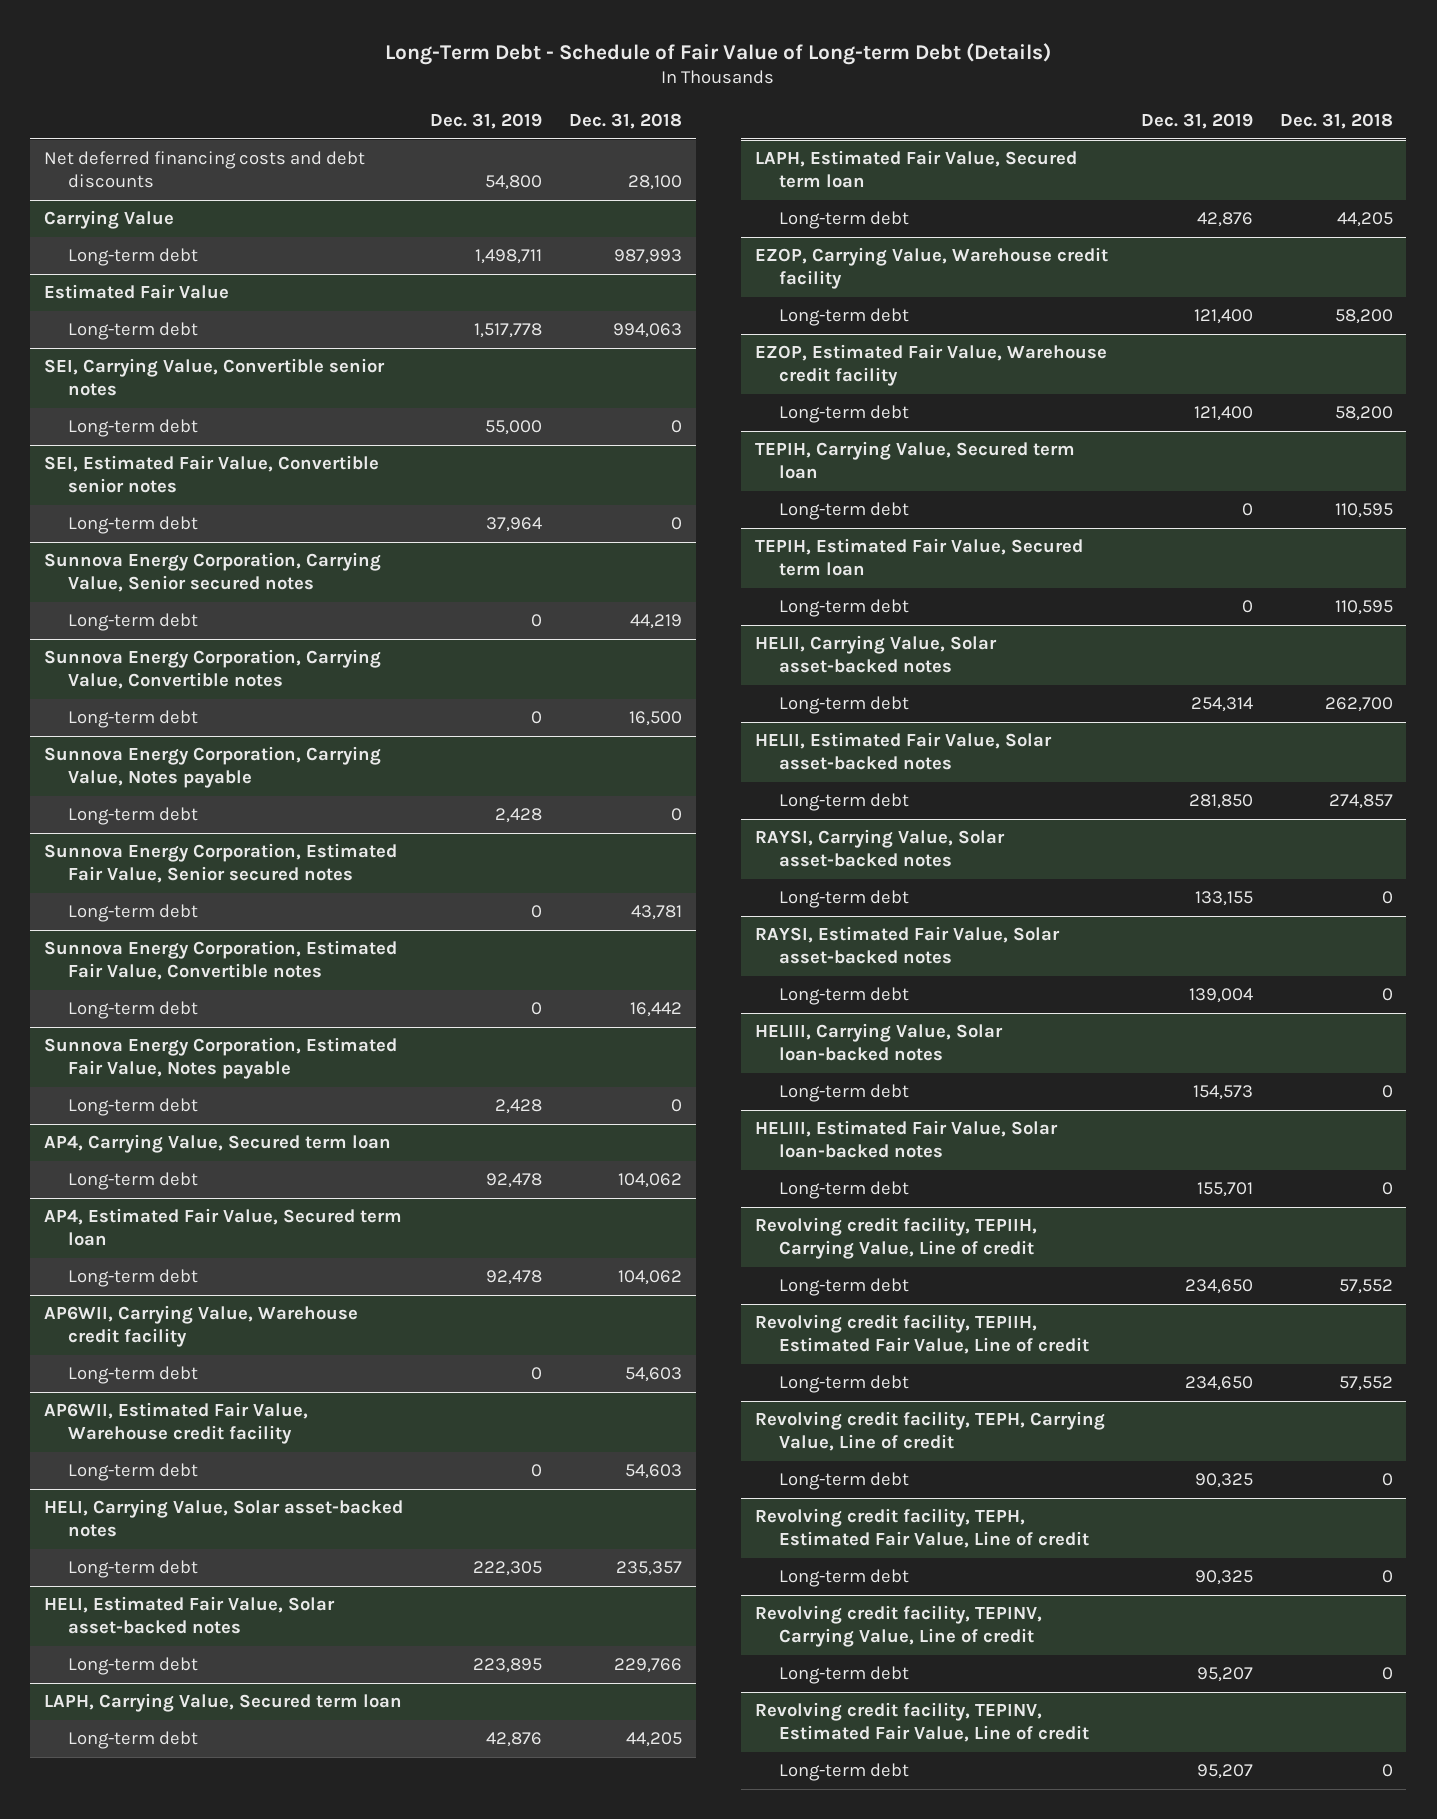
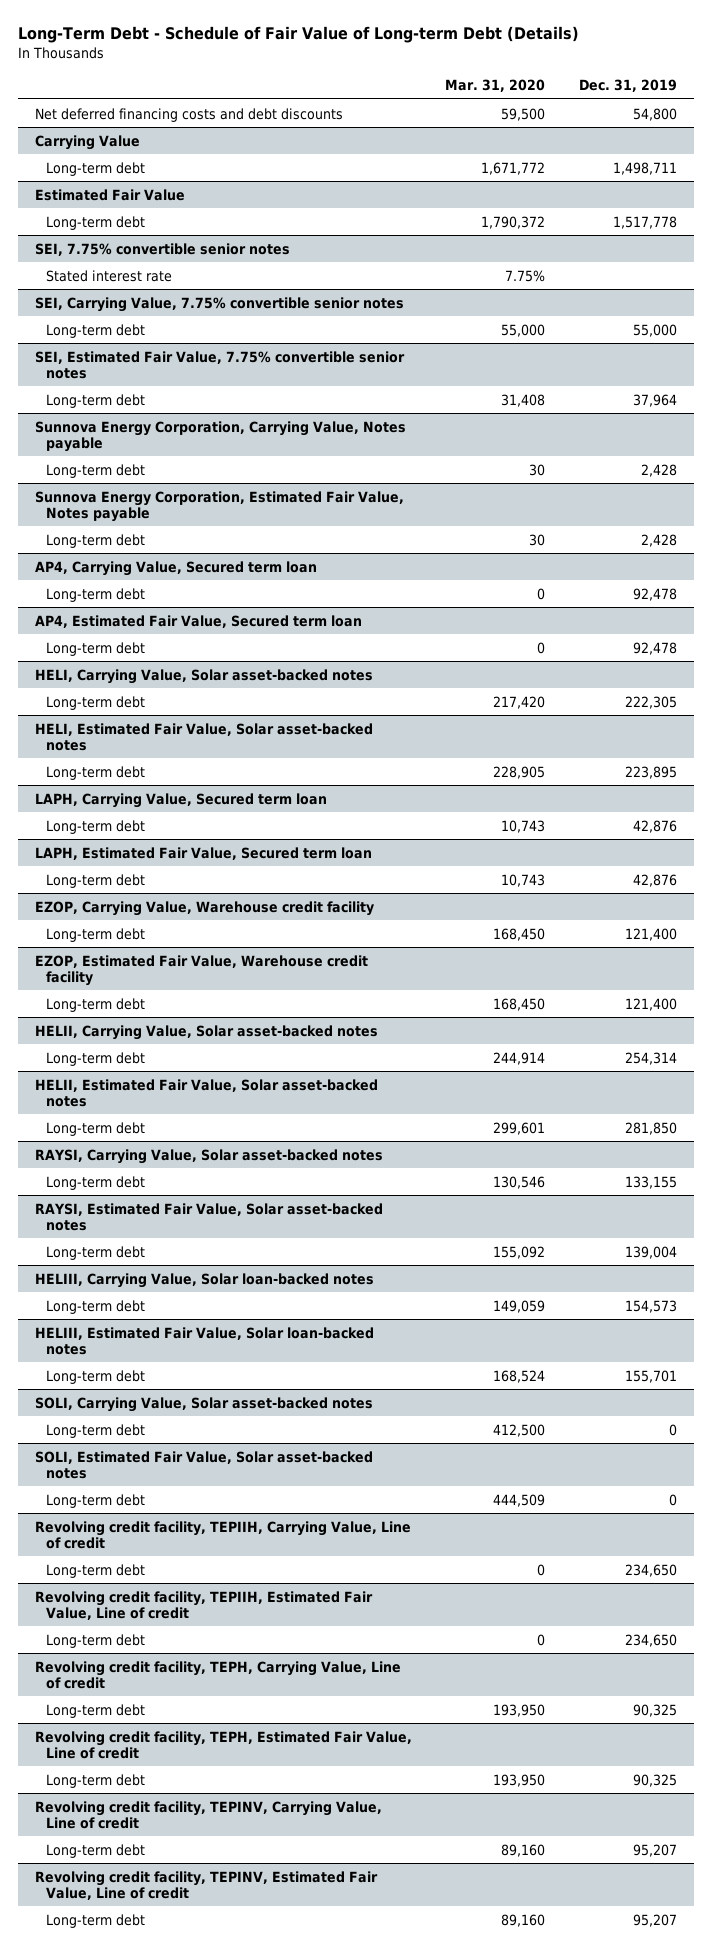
- | Dec. 31, 2019 | Dec. 31, 2018
+ | Mar. 31, 2020 | Dec. 31, 2019
- SEI, Carrying Value, Convertible senior notes
+ SEI, 7.75% convertible senior notes
+ Stated interest rate | 7.75% |
+ SEI, Carrying Value, 7.75% convertible senior notes
- SEI, Estimated Fair Value, Convertible senior notes
+ SEI, Estimated Fair Value, 7.75% convertible senior notes
- Sunnova Energy Corporation, Carrying Value, Senior secured notes
- Long-term debt | 0 | 44,219
- Sunnova Energy Corporation, Carrying Value, Convertible notes
- Long-term debt | 0 | 16,500
- Sunnova Energy Corporation, Estimated Fair Value, Senior secured notes
- Long-term debt | 0 | 43,781
- Sunnova Energy Corporation, Estimated Fair Value, Convertible notes
- Long-term debt | 0 | 16,442
- AP6WII, Carrying Value, Warehouse credit facility
- Long-term debt | 0 | 54,603
- AP6WII, Estimated Fair Value, Warehouse credit facility
- Long-term debt | 0 | 54,603
- TEPIH, Carrying Value, Secured term loan
- Long-term debt | 0 | 110,595
- TEPIH, Estimated Fair Value, Secured term loan
- Long-term debt | 0 | 110,595
+ SOLI, Carrying Value, Solar asset-backed notes
+ Long-term debt | 412,500 | 0
+ SOLI, Estimated Fair Value, Solar asset-backed notes
+ Long-term debt | 444,509 | 0

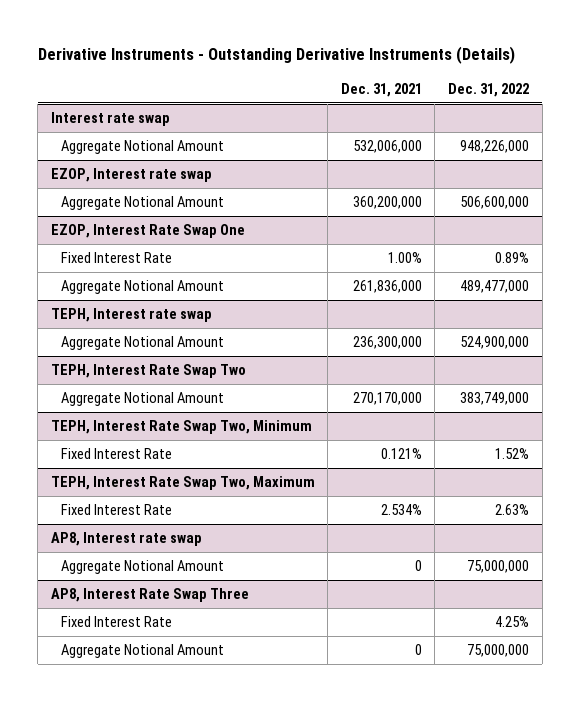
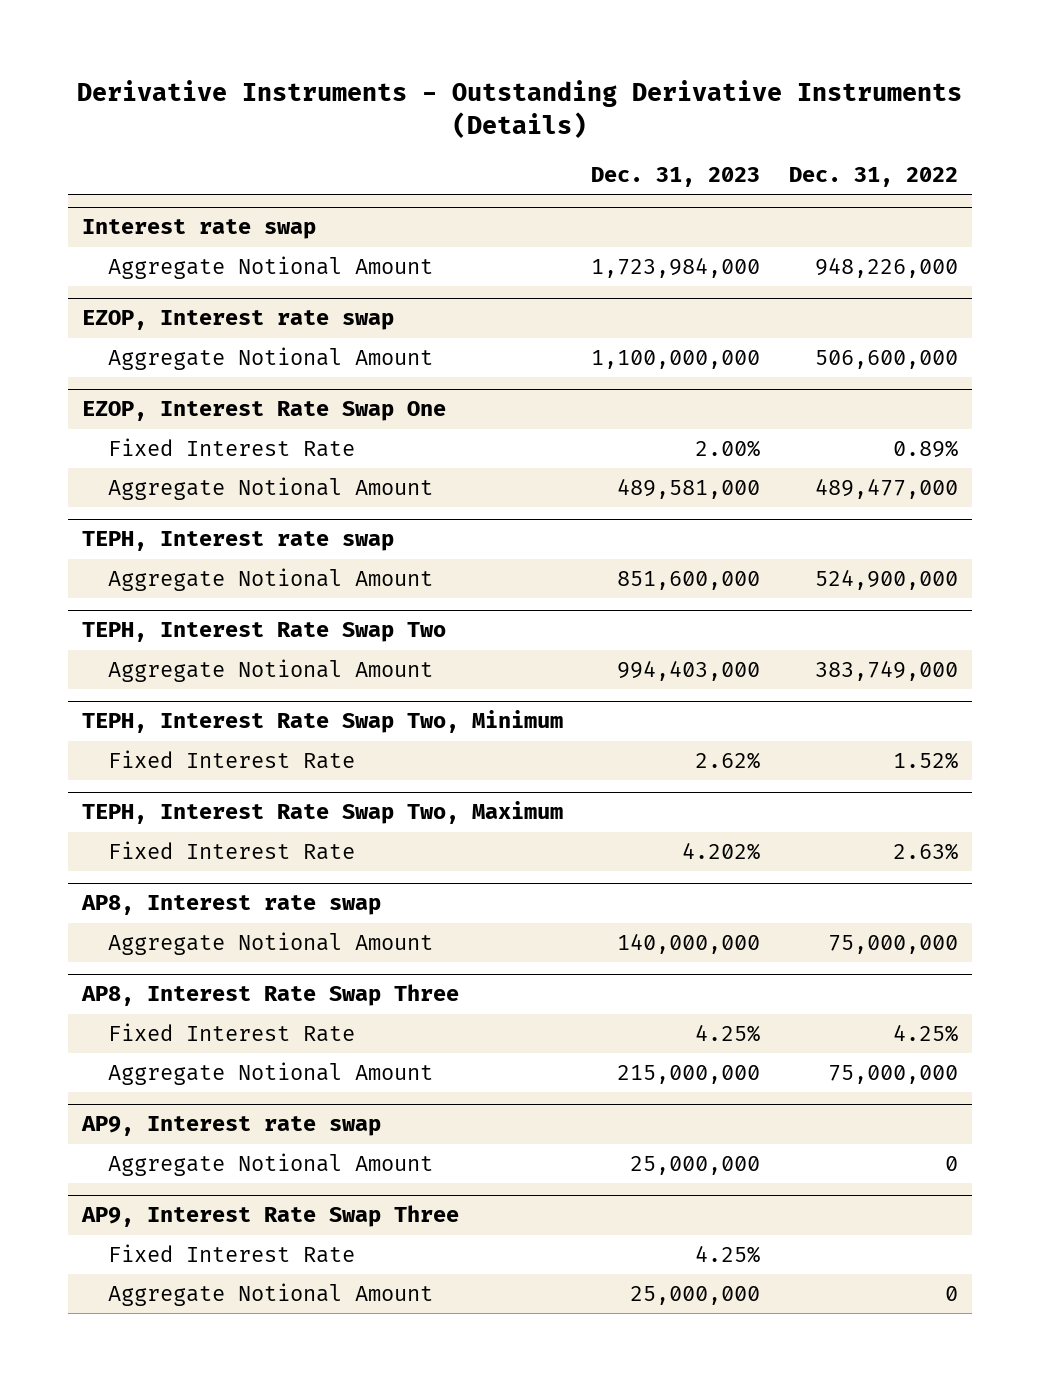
- | Dec. 31, 2021 | Dec. 31, 2022
+ | Dec. 31, 2023 | Dec. 31, 2022
+ AP9, Interest rate swap
+ Aggregate Notional Amount | 25,000,000 | 0
+ AP9, Interest Rate Swap Three
+ Fixed Interest Rate | 4.25% |
+ Aggregate Notional Amount | 25,000,000 | 0

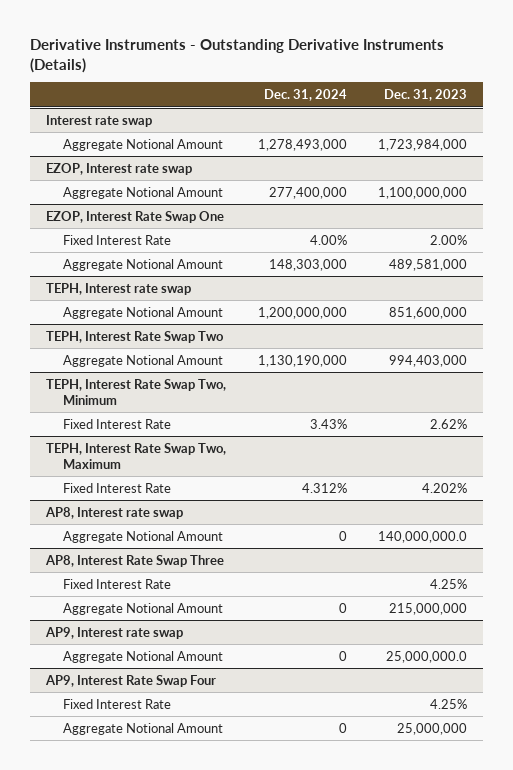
- | Dec. 31, 2023 | Dec. 31, 2022
+ | Dec. 31, 2024 | Dec. 31, 2023
@ AP8, Interest rate swap
- Aggregate Notional Amount | 140,000,000 | 75,000,000
+ Aggregate Notional Amount | 0 | 140,000,000.0
@ AP9, Interest rate swap
- Aggregate Notional Amount | 25,000,000 | 0
- AP9, Interest Rate Swap Three
@ AP9, Interest rate swap
+ Aggregate Notional Amount | 0 | 25,000,000.0
+ AP9, Interest Rate Swap Four

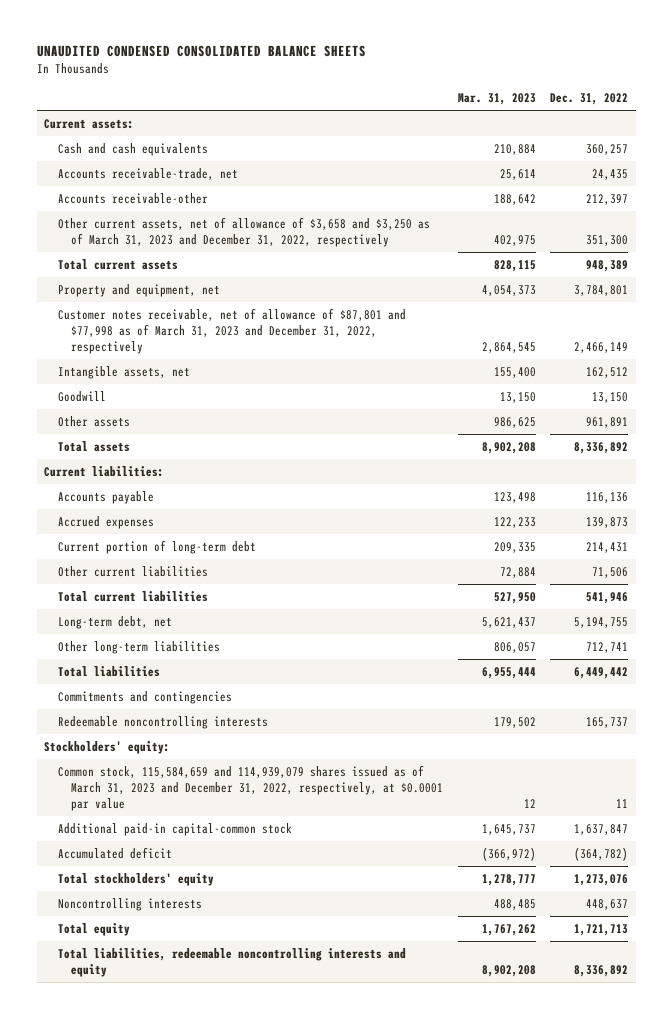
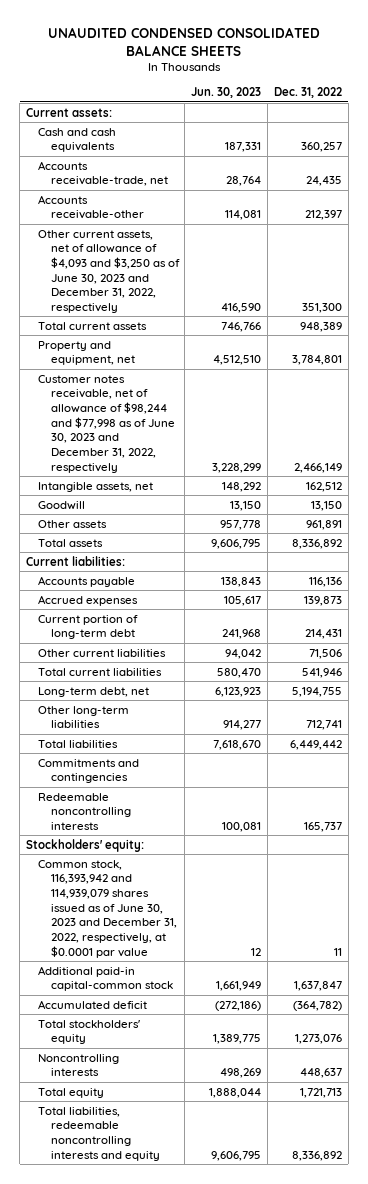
- | Mar. 31, 2023 | Dec. 31, 2022
+ | Jun. 30, 2023 | Dec. 31, 2022
- Other current assets, net of allowance of $3,658 and $3,250 as of March 31, 2023 and December 31, 2022, respectively | 402,975 | 351,300
+ Other current assets, net of allowance of $4,093 and $3,250 as of June 30, 2023 and December 31, 2022, respectively | 416,590 | 351,300
- Customer notes receivable, net of allowance of $87,801 and $77,998 as of March 31, 2023 and December 31, 2022, respectively | 2,864,545 | 2,466,149
+ Customer notes receivable, net of allowance of $98,244 and $77,998 as of June 30, 2023 and December 31, 2022, respectively | 3,228,299 | 2,466,149
- Common stock, 115,584,659 and 114,939,079 shares issued as of March 31, 2023 and December 31, 2022, respectively, at $0.0001 par value | 12 | 11
+ Common stock, 116,393,942 and 114,939,079 shares issued as of June 30, 2023 and December 31, 2022, respectively, at $0.0001 par value | 12 | 11

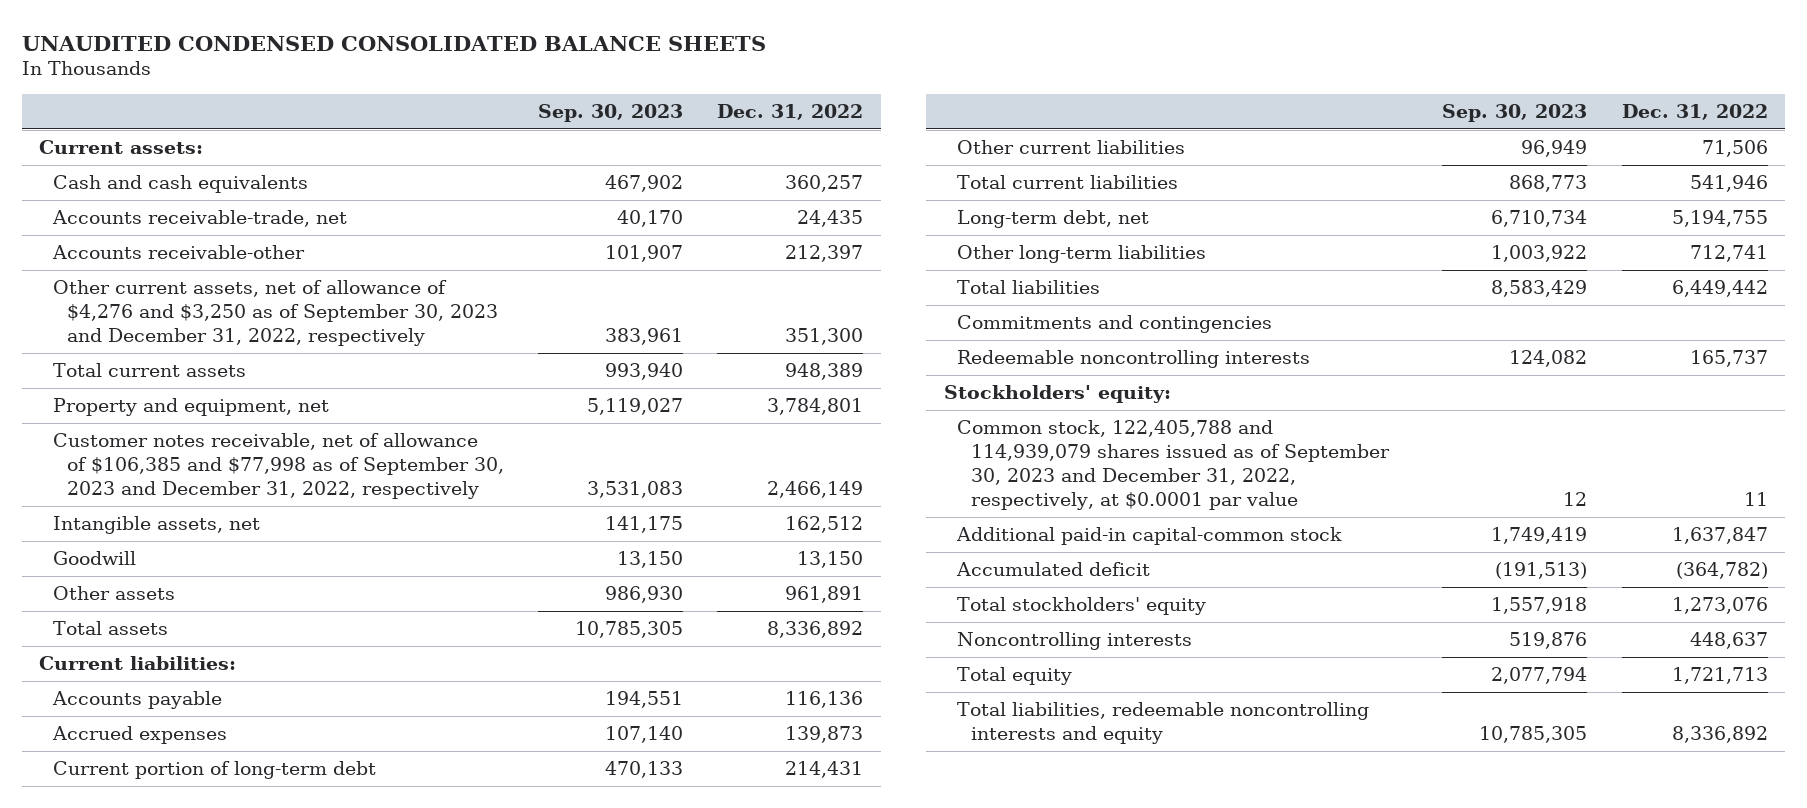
- | Jun. 30, 2023 | Dec. 31, 2022
+ | Sep. 30, 2023 | Dec. 31, 2022
- Other current assets, net of allowance of $4,093 and $3,250 as of June 30, 2023 and December 31, 2022, respectively | 416,590 | 351,300
+ Other current assets, net of allowance of $4,276 and $3,250 as of September 30, 2023 and December 31, 2022, respectively | 383,961 | 351,300
- Customer notes receivable, net of allowance of $98,244 and $77,998 as of June 30, 2023 and December 31, 2022, respectively | 3,228,299 | 2,466,149
+ Customer notes receivable, net of allowance of $106,385 and $77,998 as of September 30, 2023 and December 31, 2022, respectively | 3,531,083 | 2,466,149
- Common stock, 116,393,942 and 114,939,079 shares issued as of June 30, 2023 and December 31, 2022, respectively, at $0.0001 par value | 12 | 11
+ Common stock, 122,405,788 and 114,939,079 shares issued as of September 30, 2023 and December 31, 2022, respectively, at $0.0001 par value | 12 | 11

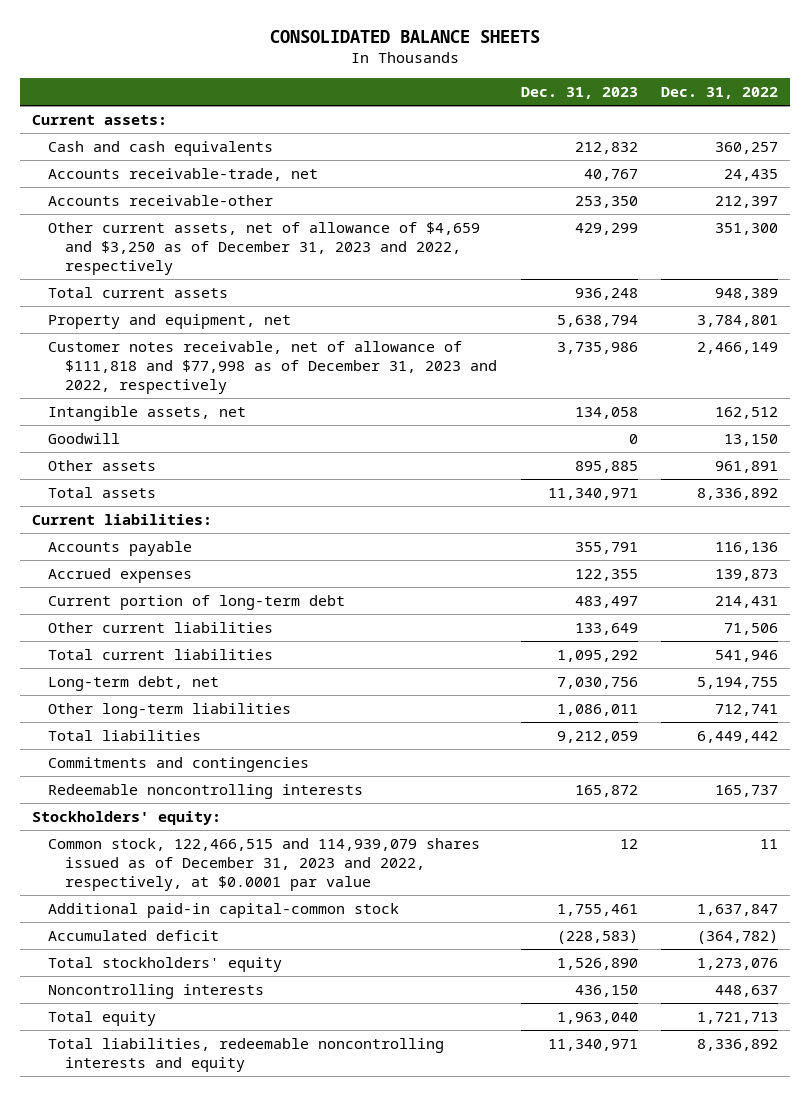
- UNAUDITED CONDENSED CONSOLIDATED BALANCE SHEETS
+ CONSOLIDATED BALANCE SHEETS
- | Sep. 30, 2023 | Dec. 31, 2022
+ | Dec. 31, 2023 | Dec. 31, 2022
- Other current assets, net of allowance of $4,276 and $3,250 as of September 30, 2023 and December 31, 2022, respectively | 383,961 | 351,300
+ Other current assets, net of allowance of $4,659 and $3,250 as of December 31, 2023 and 2022, respectively | 429,299 | 351,300
- Customer notes receivable, net of allowance of $106,385 and $77,998 as of September 30, 2023 and December 31, 2022, respectively | 3,531,083 | 2,466,149
+ Customer notes receivable, net of allowance of $111,818 and $77,998 as of December 31, 2023 and 2022, respectively | 3,735,986 | 2,466,149
- Common stock, 122,405,788 and 114,939,079 shares issued as of September 30, 2023 and December 31, 2022, respectively, at $0.0001 par value | 12 | 11
+ Common stock, 122,466,515 and 114,939,079 shares issued as of December 31, 2023 and 2022, respectively, at $0.0001 par value | 12 | 11

